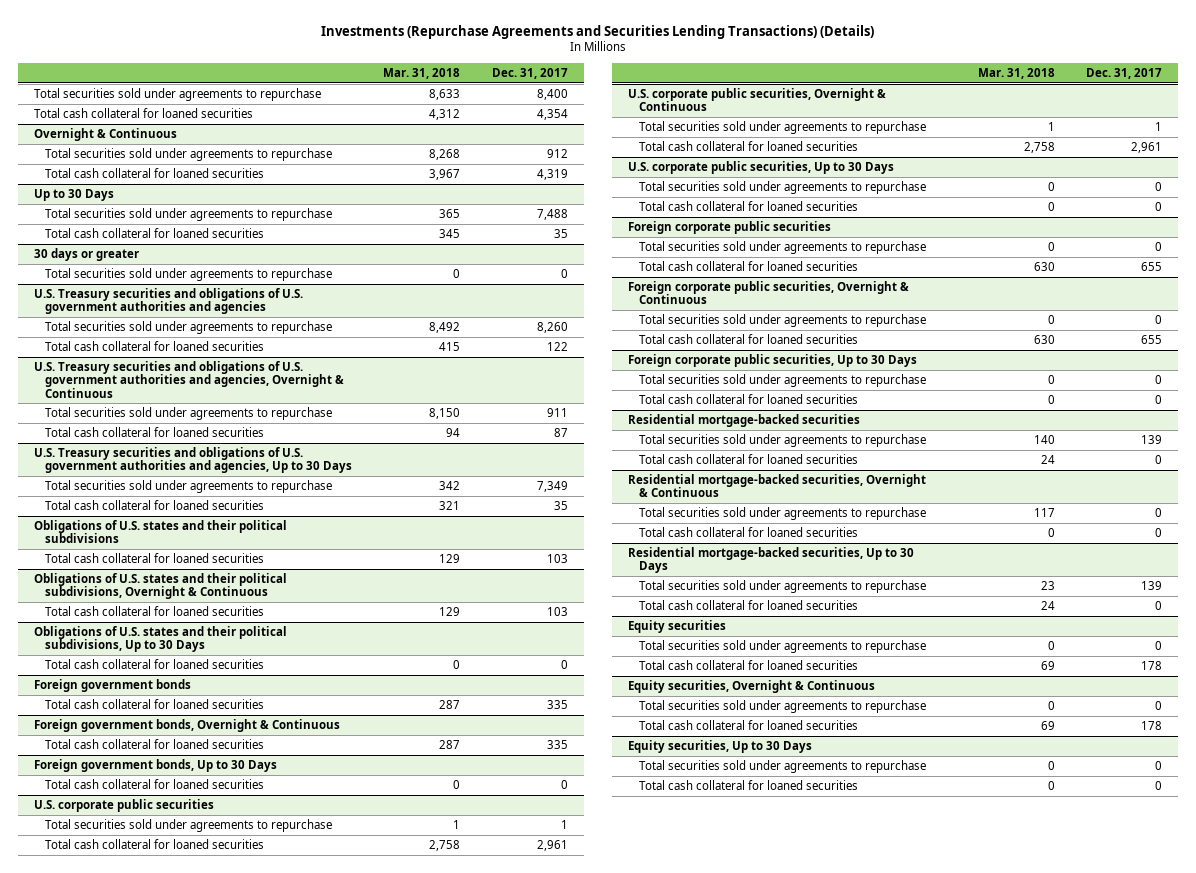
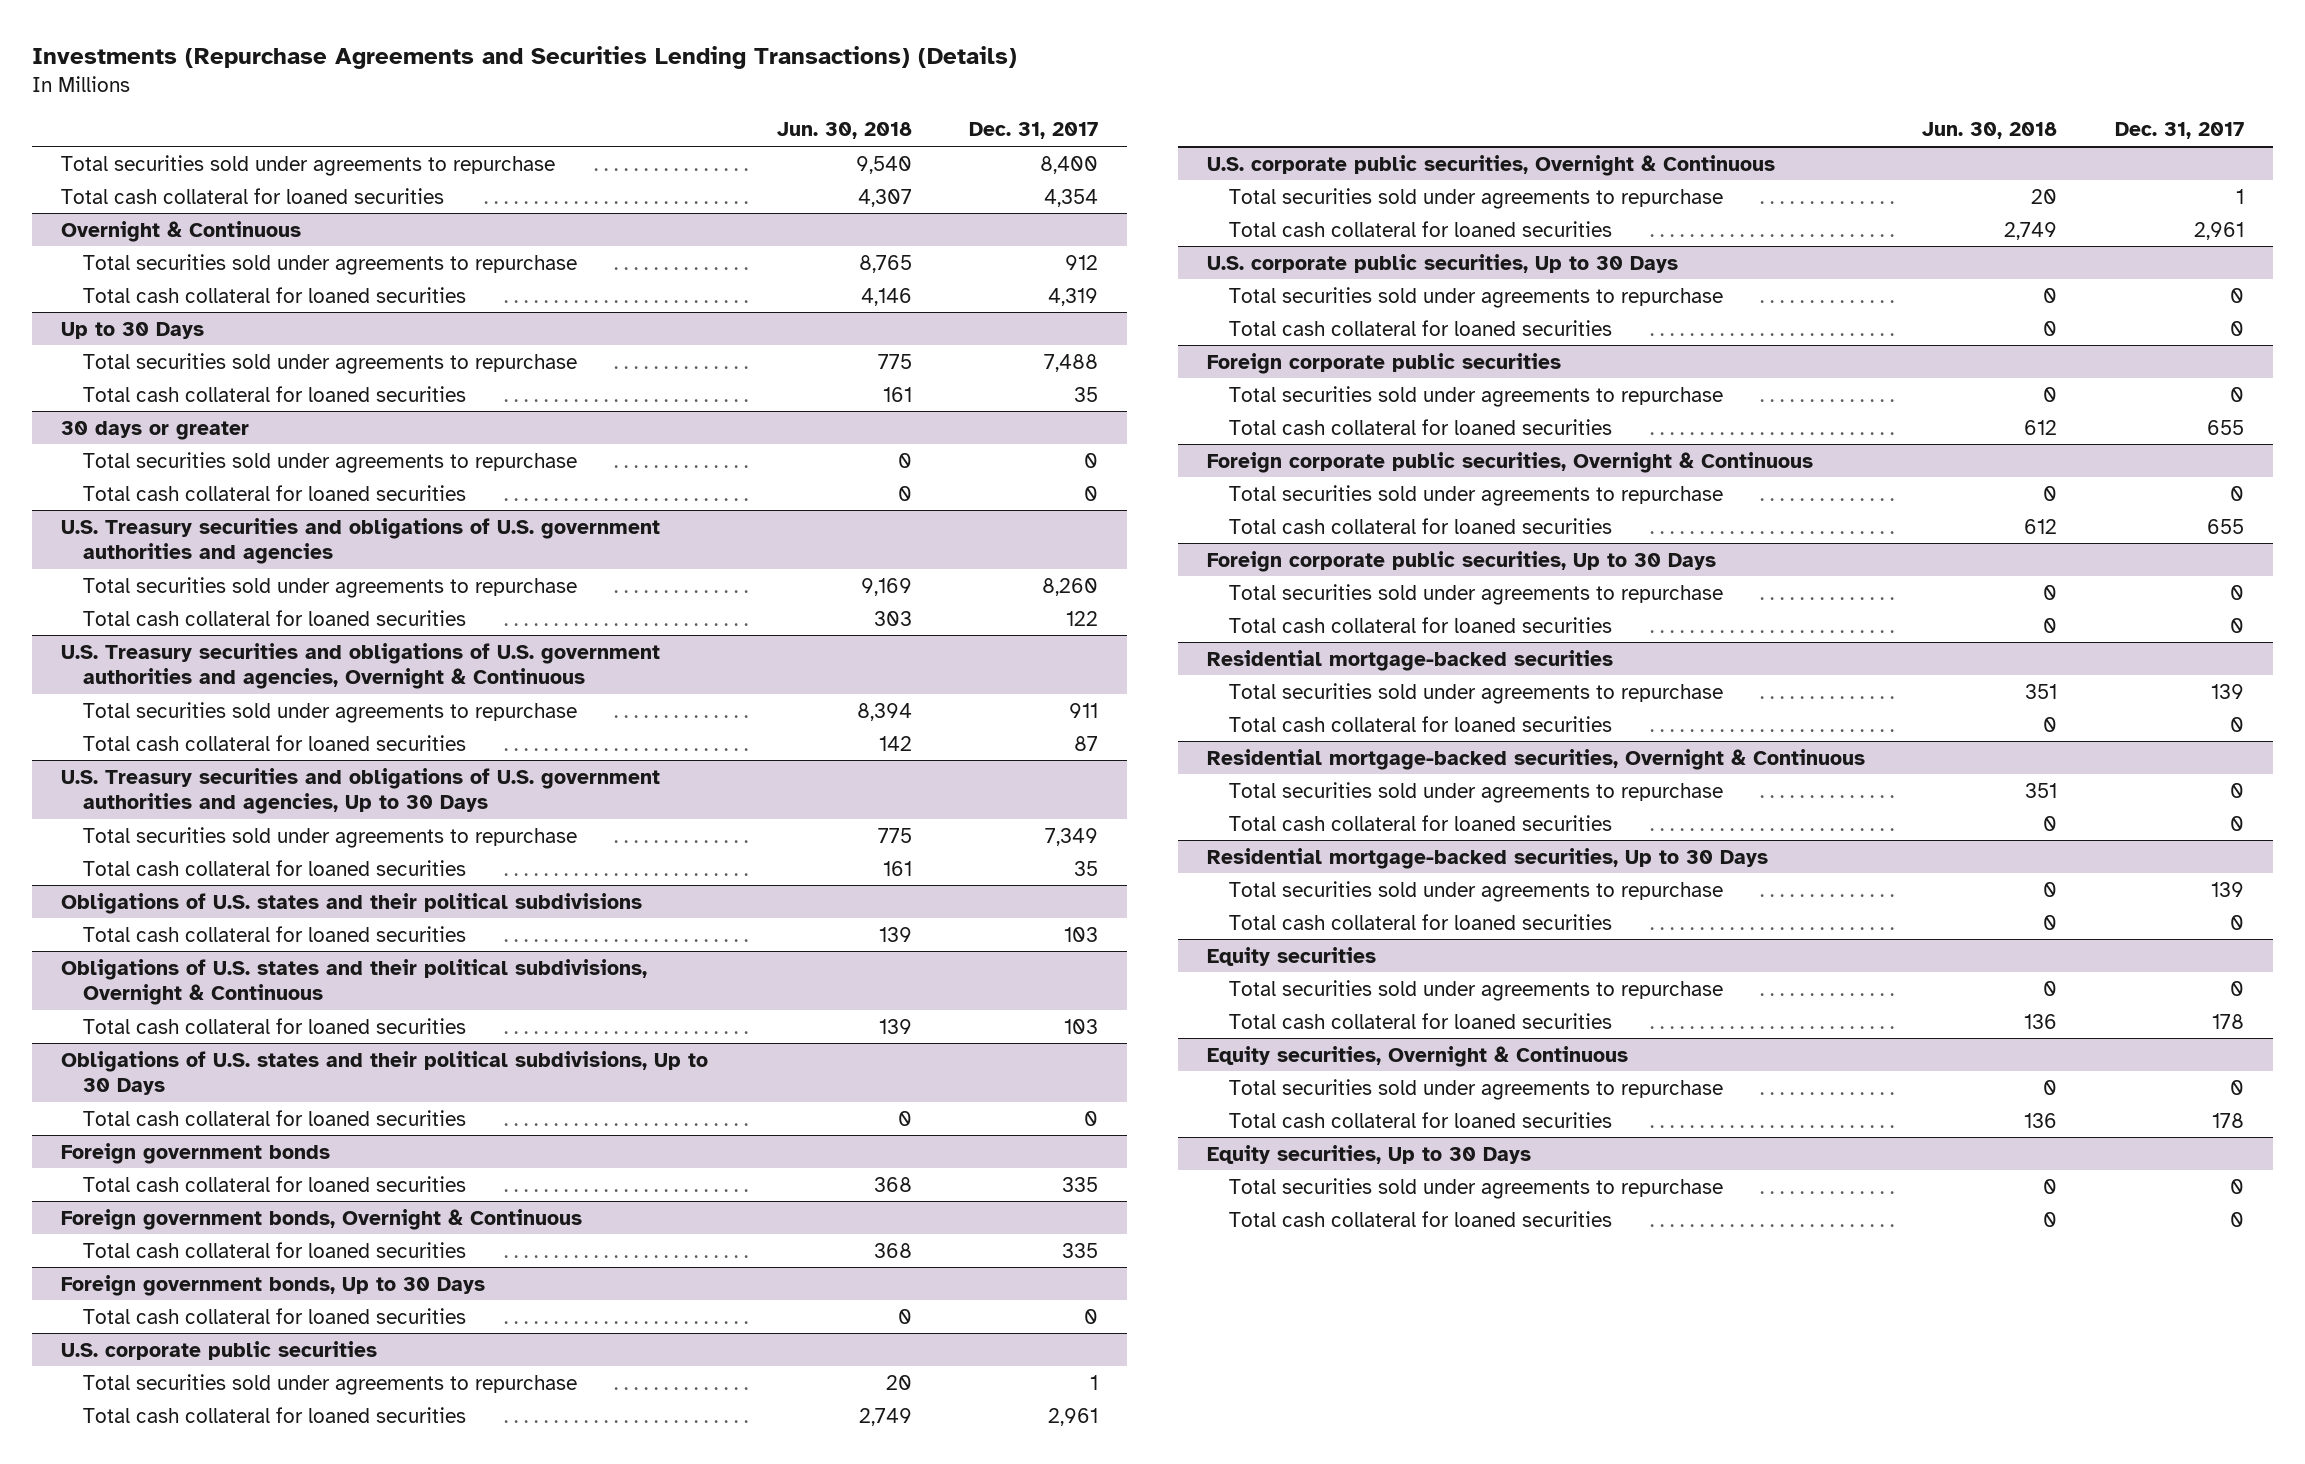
- | Mar. 31, 2018 | Dec. 31, 2017
+ | Jun. 30, 2018 | Dec. 31, 2017
@ 30 days or greater
+ Total cash collateral for loaned securities | 0 | 0

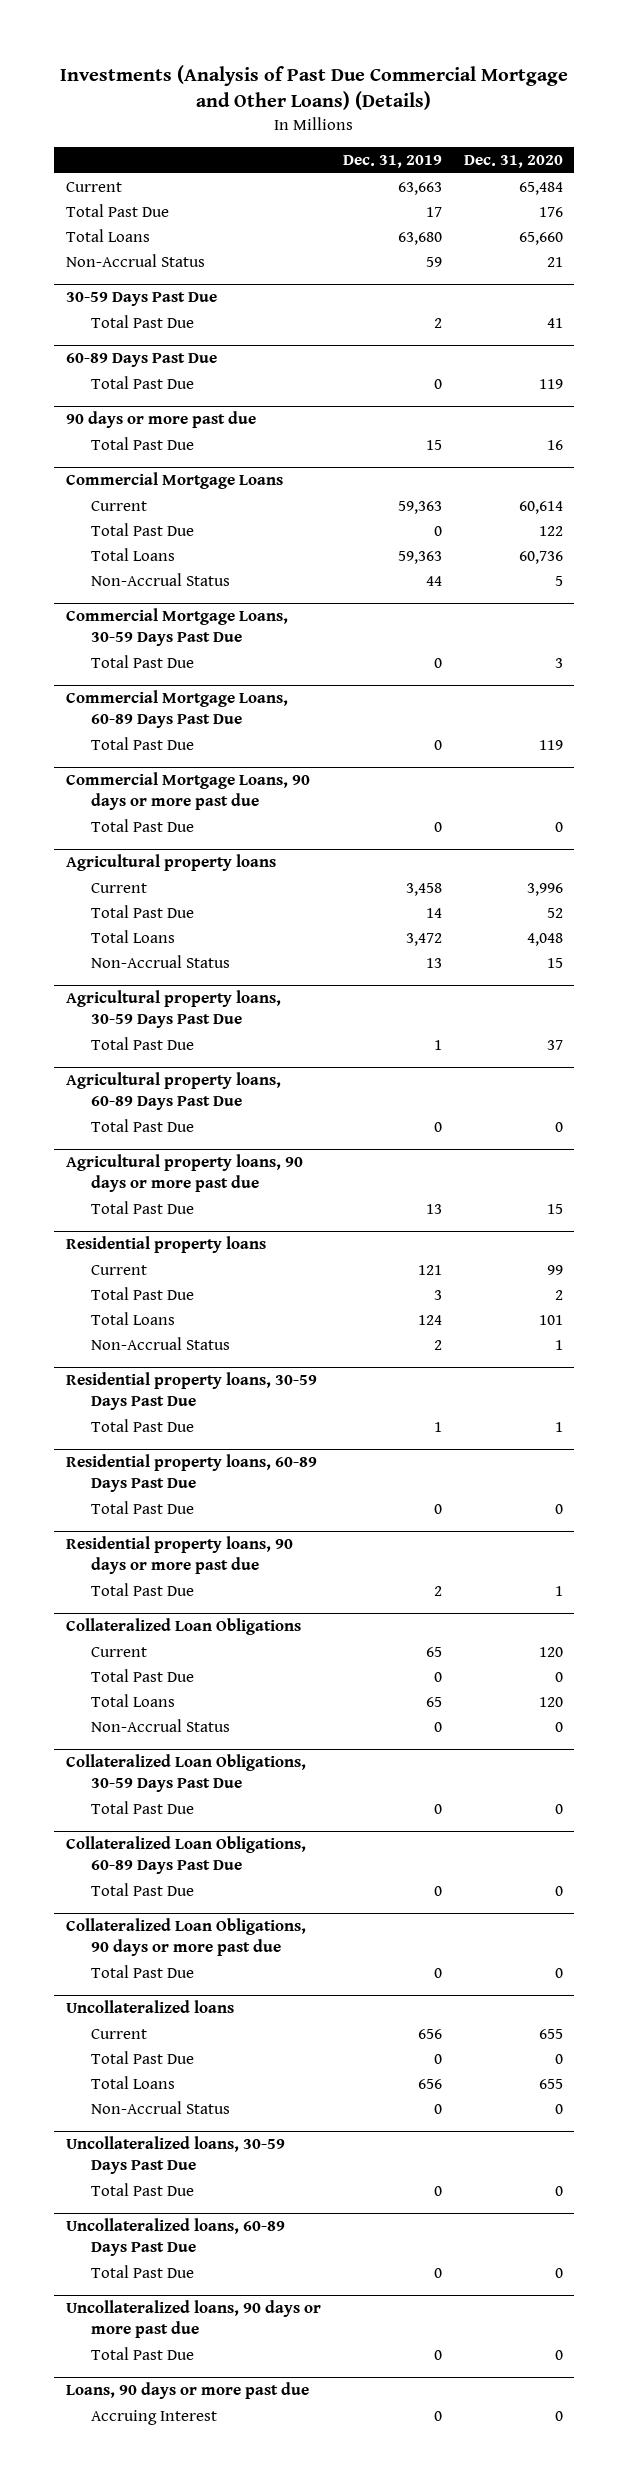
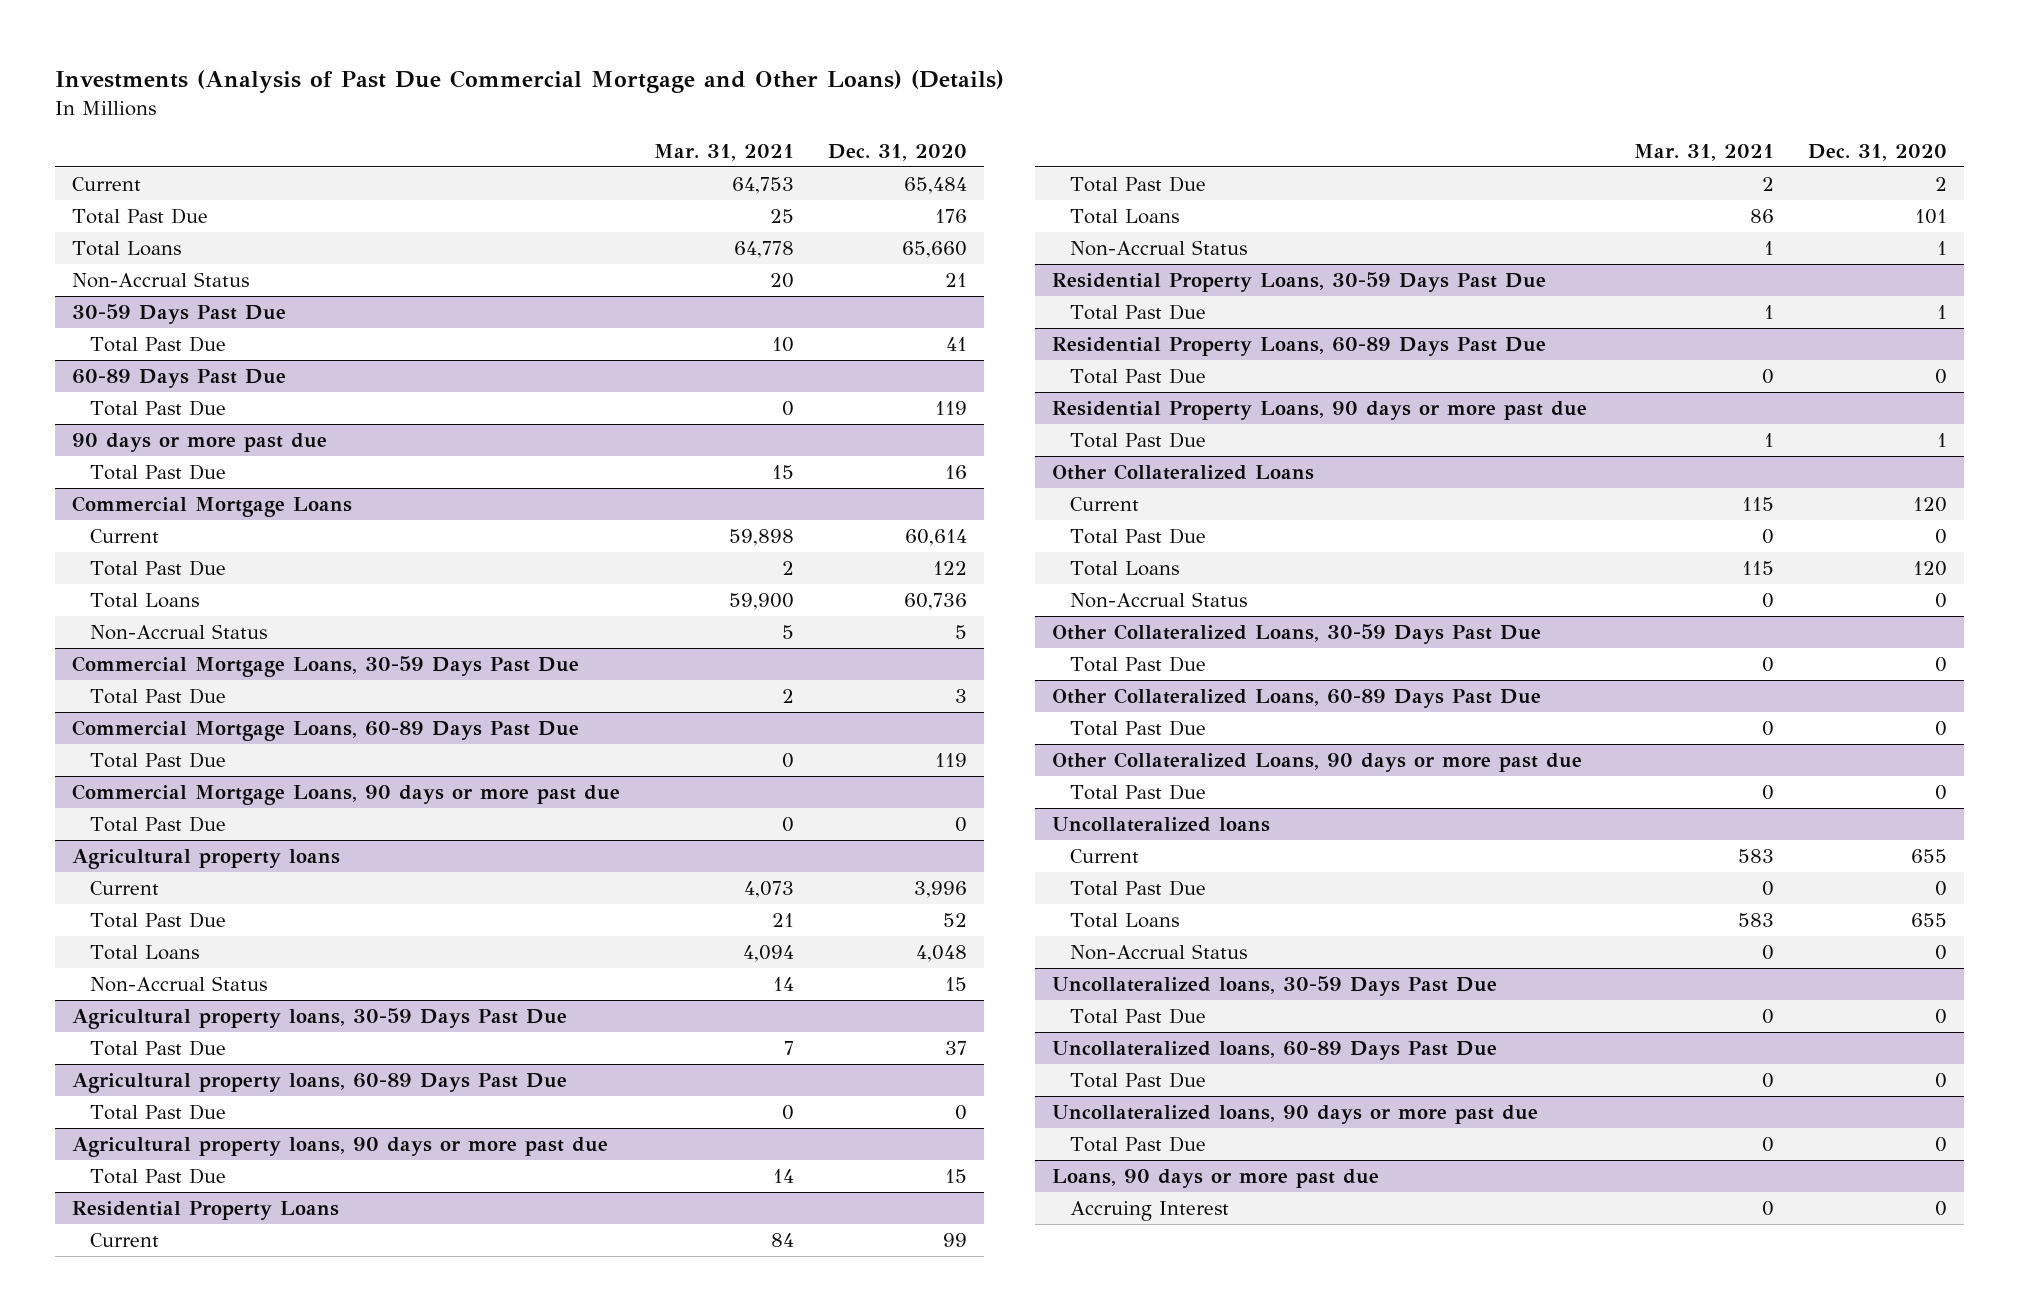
- | Dec. 31, 2019 | Dec. 31, 2020
+ | Mar. 31, 2021 | Dec. 31, 2020
- Residential property loans
+ Residential Property Loans
- Residential property loans, 30-59 Days Past Due
+ Residential Property Loans, 30-59 Days Past Due
- Residential property loans, 60-89 Days Past Due
+ Residential Property Loans, 60-89 Days Past Due
- Residential property loans, 90 days or more past due
+ Residential Property Loans, 90 days or more past due
- Collateralized Loan Obligations
+ Other Collateralized Loans
- Collateralized Loan Obligations, 30-59 Days Past Due
+ Other Collateralized Loans, 30-59 Days Past Due
- Collateralized Loan Obligations, 60-89 Days Past Due
+ Other Collateralized Loans, 60-89 Days Past Due
- Collateralized Loan Obligations, 90 days or more past due
+ Other Collateralized Loans, 90 days or more past due

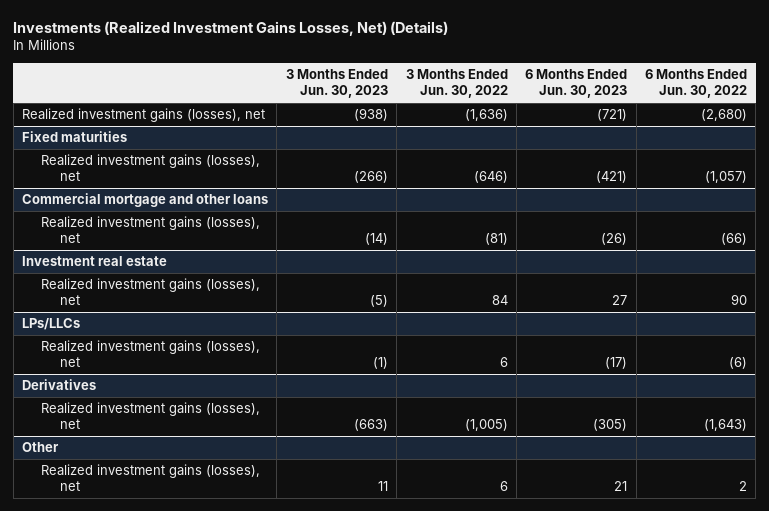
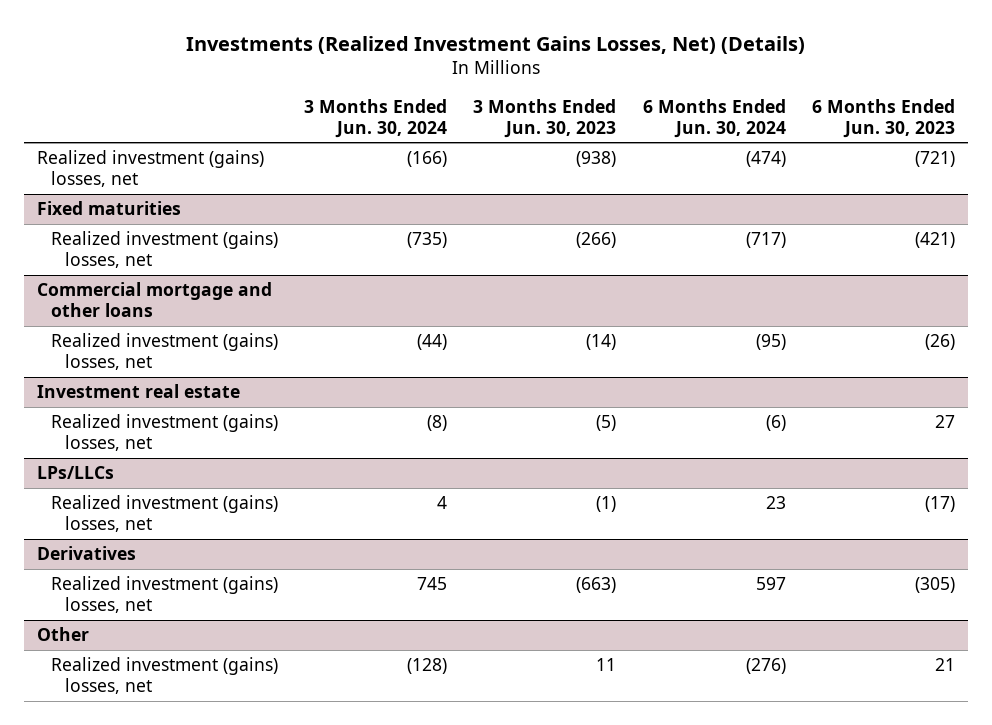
- | 3 Months Ended Jun. 30, 2023 | 3 Months Ended Jun. 30, 2022 | 6 Months Ended Jun. 30, 2023 | 6 Months Ended Jun. 30, 2022
+ | 3 Months Ended Jun. 30, 2024 | 3 Months Ended Jun. 30, 2023 | 6 Months Ended Jun. 30, 2024 | 6 Months Ended Jun. 30, 2023
- Realized investment gains (losses), net | (938) | (1,636) | (721) | (2,680)
+ Realized investment (gains) losses, net | (166) | (938) | (474) | (721)
@ Fixed maturities
- Realized investment gains (losses), net | (266) | (646) | (421) | (1,057)
+ Realized investment (gains) losses, net | (735) | (266) | (717) | (421)
@ Commercial mortgage and other loans
- Realized investment gains (losses), net | (14) | (81) | (26) | (66)
+ Realized investment (gains) losses, net | (44) | (14) | (95) | (26)
@ Investment real estate
- Realized investment gains (losses), net | (5) | 84 | 27 | 90
+ Realized investment (gains) losses, net | (8) | (5) | (6) | 27
@ LPs/LLCs
- Realized investment gains (losses), net | (1) | 6 | (17) | (6)
+ Realized investment (gains) losses, net | 4 | (1) | 23 | (17)
@ Derivatives
- Realized investment gains (losses), net | (663) | (1,005) | (305) | (1,643)
+ Realized investment (gains) losses, net | 745 | (663) | 597 | (305)
@ Other
- Realized investment gains (losses), net | 11 | 6 | 21 | 2
+ Realized investment (gains) losses, net | (128) | 11 | (276) | 21

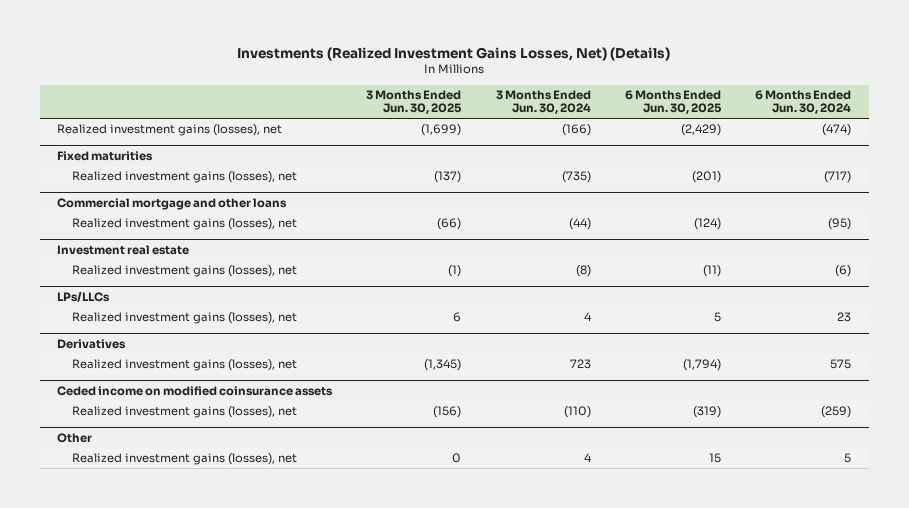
- | 3 Months Ended Jun. 30, 2024 | 3 Months Ended Jun. 30, 2023 | 6 Months Ended Jun. 30, 2024 | 6 Months Ended Jun. 30, 2023
+ | 3 Months Ended Jun. 30, 2025 | 3 Months Ended Jun. 30, 2024 | 6 Months Ended Jun. 30, 2025 | 6 Months Ended Jun. 30, 2024
- Realized investment (gains) losses, net | (166) | (938) | (474) | (721)
+ Realized investment gains (losses), net | (1,699) | (166) | (2,429) | (474)
@ Fixed maturities
- Realized investment (gains) losses, net | (735) | (266) | (717) | (421)
+ Realized investment gains (losses), net | (137) | (735) | (201) | (717)
@ Commercial mortgage and other loans
- Realized investment (gains) losses, net | (44) | (14) | (95) | (26)
+ Realized investment gains (losses), net | (66) | (44) | (124) | (95)
@ Investment real estate
- Realized investment (gains) losses, net | (8) | (5) | (6) | 27
+ Realized investment gains (losses), net | (1) | (8) | (11) | (6)
@ LPs/LLCs
- Realized investment (gains) losses, net | 4 | (1) | 23 | (17)
+ Realized investment gains (losses), net | 6 | 4 | 5 | 23
@ Derivatives
- Realized investment (gains) losses, net | 745 | (663) | 597 | (305)
+ Realized investment gains (losses), net | (1,345) | 723 | (1,794) | 575
+ Ceded income on modified coinsurance assets
+ Realized investment gains (losses), net | (156) | (110) | (319) | (259)
@ Other
- Realized investment (gains) losses, net | (128) | 11 | (276) | 21
+ Realized investment gains (losses), net | 0 | 4 | 15 | 5

